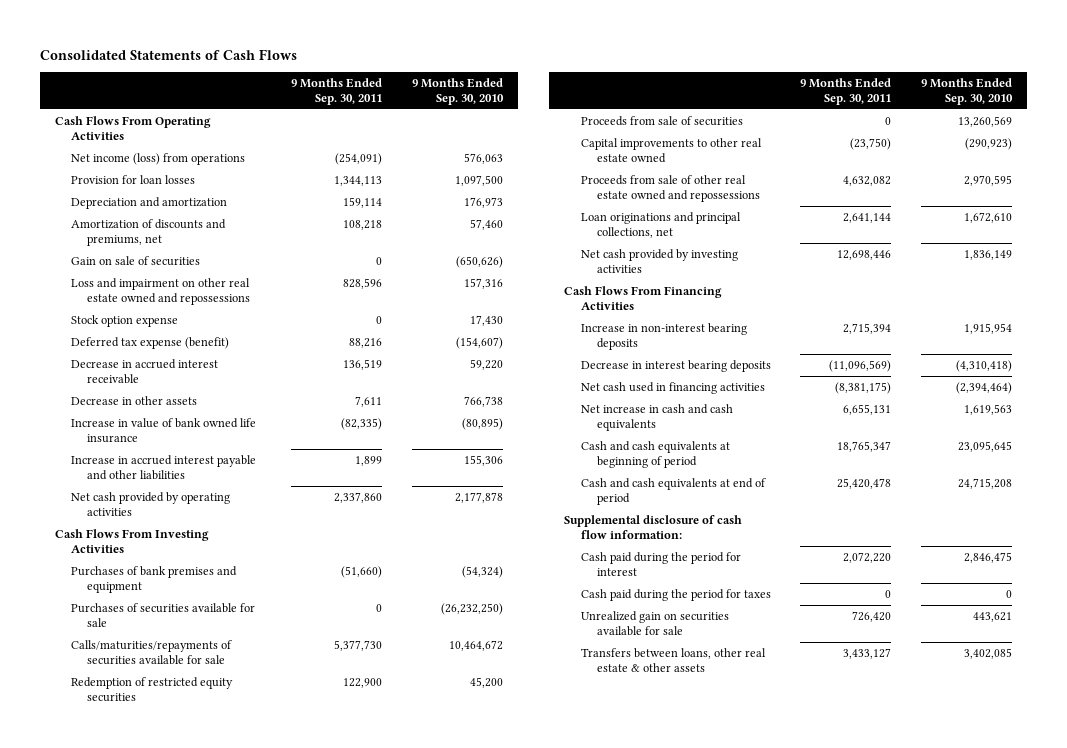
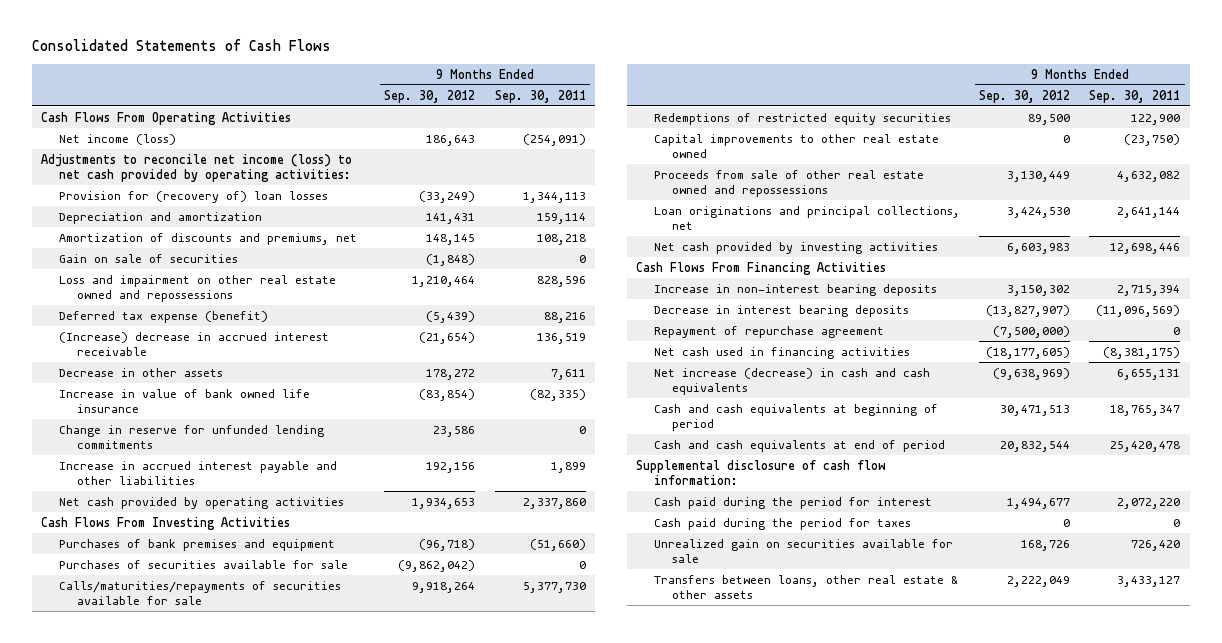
- | 9 Months Ended Sep. 30, 2011 | 9 Months Ended Sep. 30, 2010
+ | 9 Months Ended Sep. 30, 2012 | 9 Months Ended Sep. 30, 2011
- Net income (loss) from operations | (254,091) | 576,063
- Provision for loan losses | 1,344,113 | 1,097,500
+ Net income (loss) | 186,643 | (254,091)
+ Adjustments to reconcile net income (loss) to net cash provided by operating activities:
+ Provision for (recovery of) loan losses | (33,249) | 1,344,113
- Stock option expense | 0 | 17,430
- Decrease in accrued interest receivable | 136,519 | 59,220
+ (Increase) decrease in accrued interest receivable | (21,654) | 136,519
+ Change in reserve for unfunded lending commitments | 23,586 | 0
- Redemption of restricted equity securities | 122,900 | 45,200
- Proceeds from sale of securities | 0 | 13,260,569
+ Redemptions of restricted equity securities | 89,500 | 122,900
+ Repayment of repurchase agreement | (7,500,000) | 0
- Net increase in cash and cash equivalents | 6,655,131 | 1,619,563
+ Net increase (decrease) in cash and cash equivalents | (9,638,969) | 6,655,131

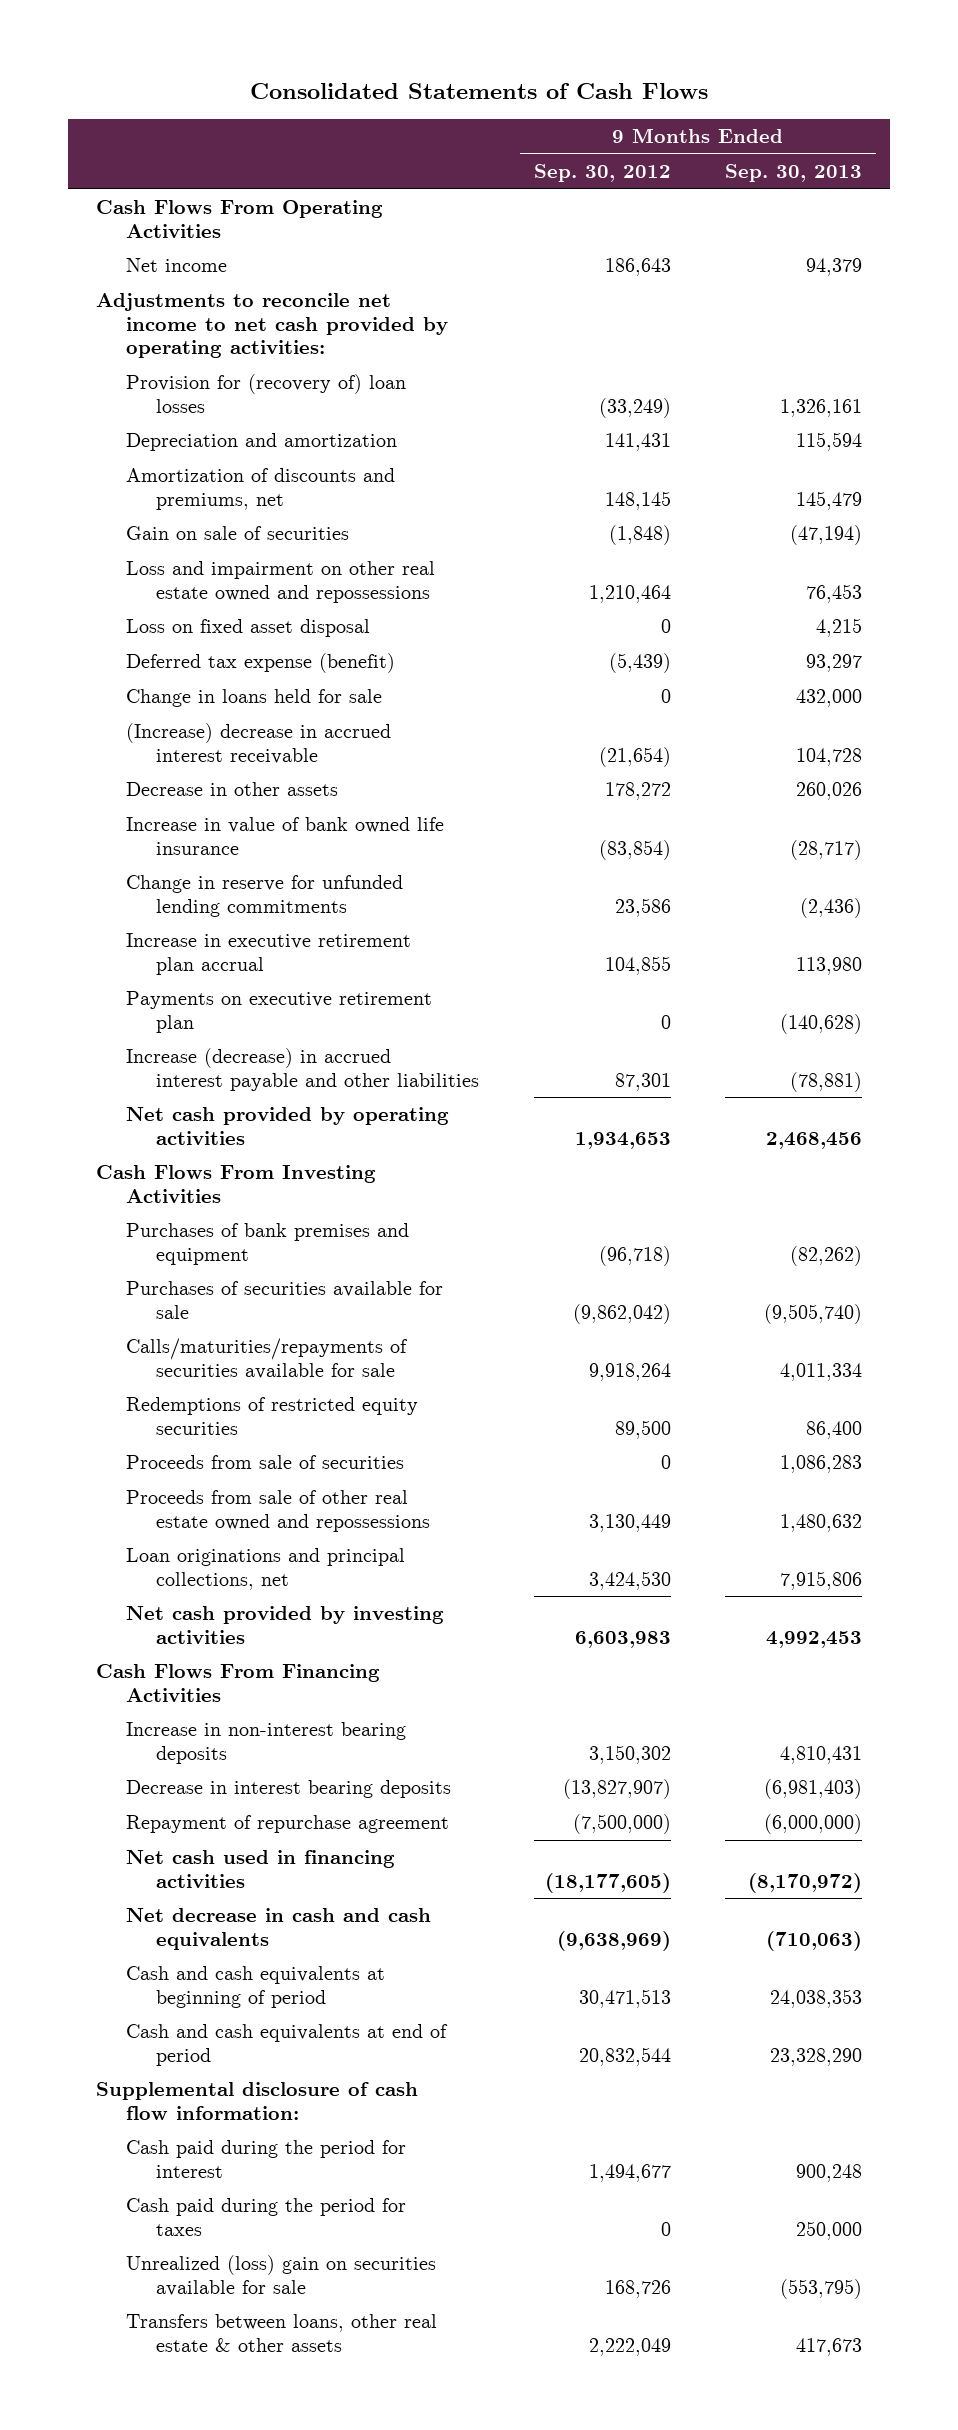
- | 9 Months Ended Sep. 30, 2012 | 9 Months Ended Sep. 30, 2011
+ | 9 Months Ended Sep. 30, 2012 | 9 Months Ended Sep. 30, 2013
- Net income (loss) | 186,643 | (254,091)
- Adjustments to reconcile net income (loss) to net cash provided by operating activities:
+ Net income | 186,643 | 94,379
+ Adjustments to reconcile net income to net cash provided by operating activities:
+ Loss on fixed asset disposal | 0 | 4,215
+ Change in loans held for sale | 0 | 432,000
- Increase in accrued interest payable and other liabilities | 192,156 | 1,899
+ Increase in executive retirement plan accrual | 104,855 | 113,980
+ Payments on executive retirement plan | 0 | (140,628)
+ Increase (decrease) in accrued interest payable and other liabilities | 87,301 | (78,881)
- Capital improvements to other real estate owned | 0 | (23,750)
+ Proceeds from sale of securities | 0 | 1,086,283
- Net increase (decrease) in cash and cash equivalents | (9,638,969) | 6,655,131
+ Net decrease in cash and cash equivalents | (9,638,969) | (710,063)
- Unrealized gain on securities available for sale | 168,726 | 726,420
+ Unrealized (loss) gain on securities available for sale | 168,726 | (553,795)

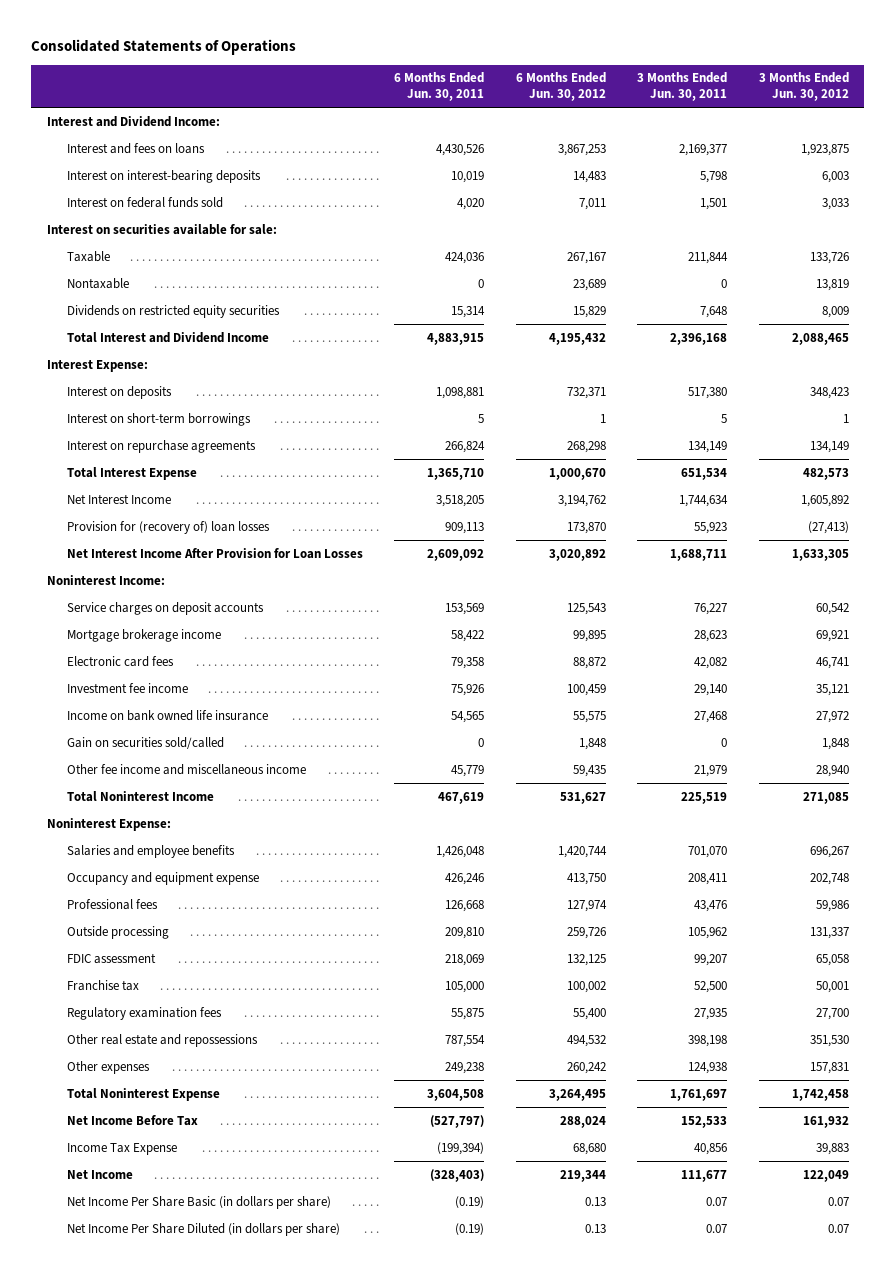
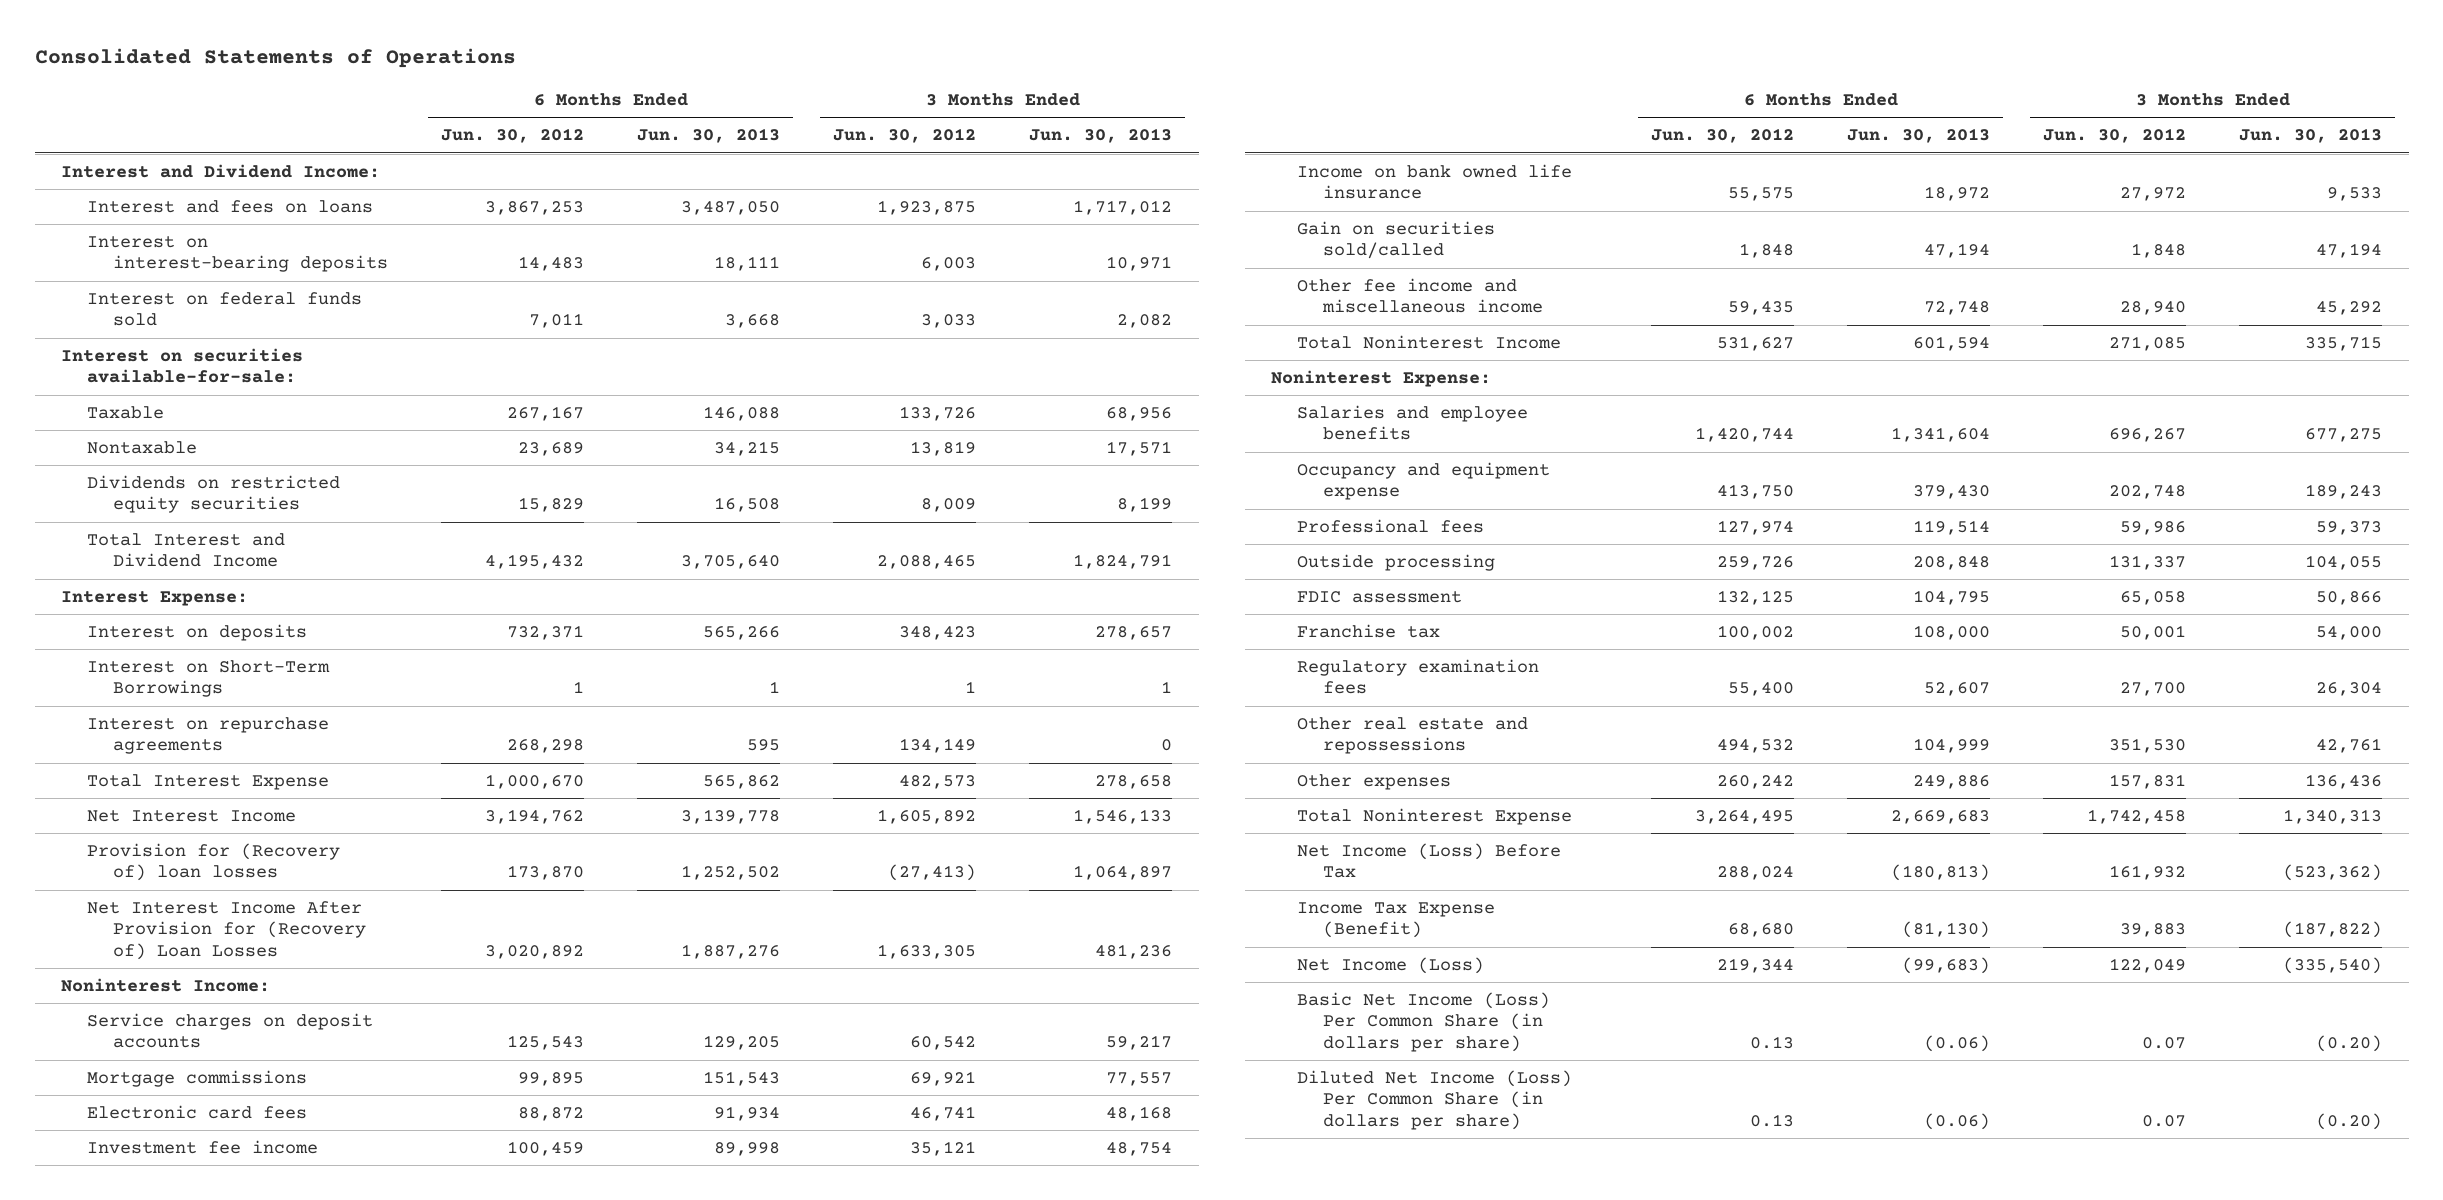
- | 6 Months Ended Jun. 30, 2011 | 6 Months Ended Jun. 30, 2012 | 3 Months Ended Jun. 30, 2011 | 3 Months Ended Jun. 30, 2012
+ | 6 Months Ended Jun. 30, 2012 | 6 Months Ended Jun. 30, 2013 | 3 Months Ended Jun. 30, 2012 | 3 Months Ended Jun. 30, 2013
- Interest on securities available for sale:
+ Interest on securities available-for-sale:
- Interest on short-term borrowings | 5 | 1 | 5 | 1
+ Interest on Short-Term Borrowings | 1 | 1 | 1 | 1
- Provision for (recovery of) loan losses | 909,113 | 173,870 | 55,923 | (27,413)
- Net Interest Income After Provision for Loan Losses | 2,609,092 | 3,020,892 | 1,688,711 | 1,633,305
+ Provision for (Recovery of) loan losses | 173,870 | 1,252,502 | (27,413) | 1,064,897
+ Net Interest Income After Provision for (Recovery of) Loan Losses | 3,020,892 | 1,887,276 | 1,633,305 | 481,236
- Mortgage brokerage income | 58,422 | 99,895 | 28,623 | 69,921
+ Mortgage commissions | 99,895 | 151,543 | 69,921 | 77,557
- Net Income Before Tax | (527,797) | 288,024 | 152,533 | 161,932
- Income Tax Expense | (199,394) | 68,680 | 40,856 | 39,883
- Net Income | (328,403) | 219,344 | 111,677 | 122,049
- Net Income Per Share Basic (in dollars per share) | (0.19) | 0.13 | 0.07 | 0.07
- Net Income Per Share Diluted (in dollars per share) | (0.19) | 0.13 | 0.07 | 0.07
+ Net Income (Loss) Before Tax | 288,024 | (180,813) | 161,932 | (523,362)
+ Income Tax Expense (Benefit) | 68,680 | (81,130) | 39,883 | (187,822)
+ Net Income (Loss) | 219,344 | (99,683) | 122,049 | (335,540)
+ Basic Net Income (Loss) Per Common Share (in dollars per share) | 0.13 | (0.06) | 0.07 | (0.20)
+ Diluted Net Income (Loss) Per Common Share (in dollars per share) | 0.13 | (0.06) | 0.07 | (0.20)

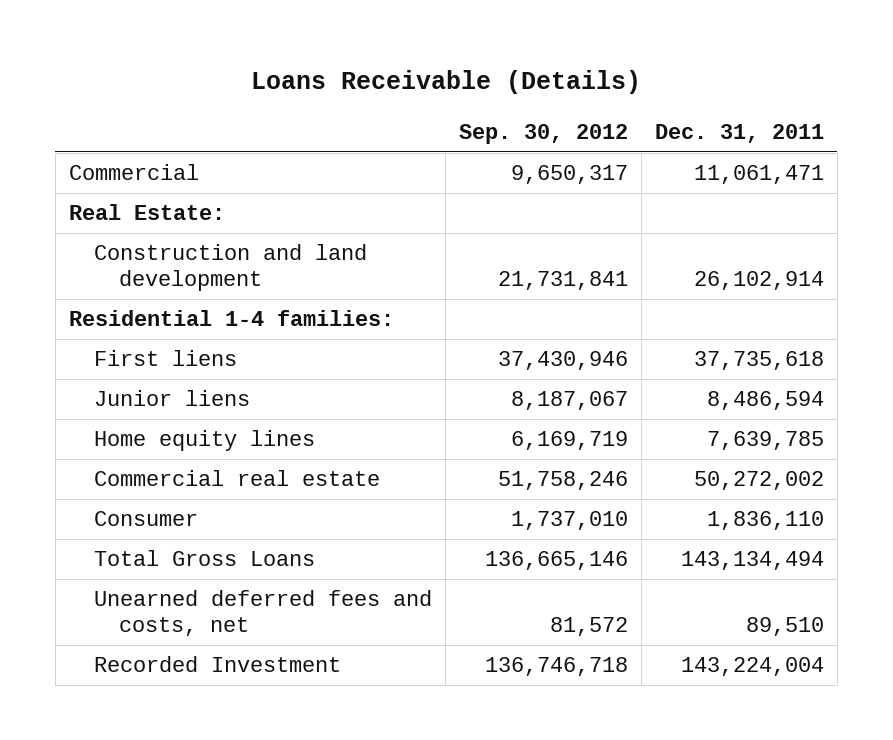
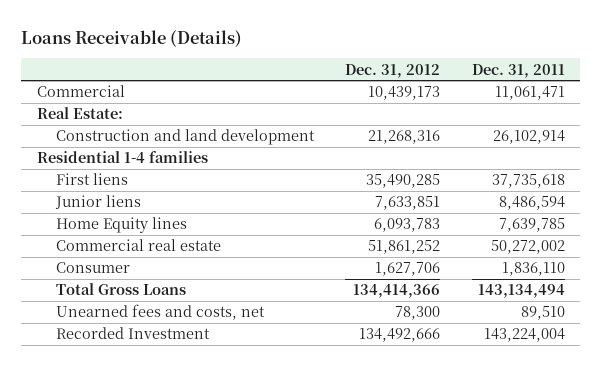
- | Sep. 30, 2012 | Dec. 31, 2011
+ | Dec. 31, 2012 | Dec. 31, 2011
- Residential 1-4 families:
+ Residential 1-4 families
- Home equity lines | 6,169,719 | 7,639,785
+ Home Equity lines | 6,093,783 | 7,639,785
- Unearned deferred fees and costs, net | 81,572 | 89,510
+ Unearned fees and costs, net | 78,300 | 89,510

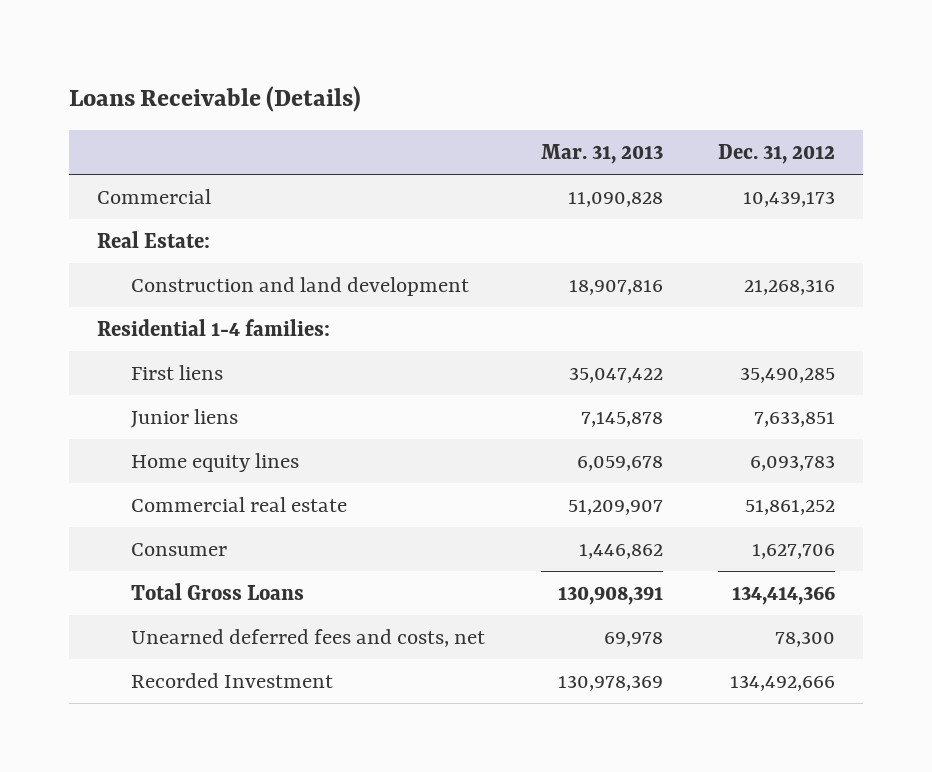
- | Dec. 31, 2012 | Dec. 31, 2011
+ | Mar. 31, 2013 | Dec. 31, 2012
- Residential 1-4 families
+ Residential 1-4 families:
- Home Equity lines | 6,093,783 | 7,639,785
+ Home equity lines | 6,059,678 | 6,093,783
- Unearned fees and costs, net | 78,300 | 89,510
+ Unearned deferred fees and costs, net | 69,978 | 78,300

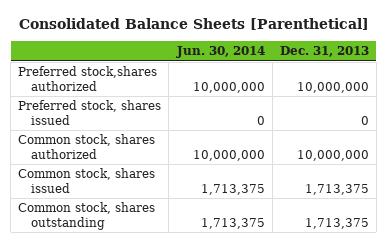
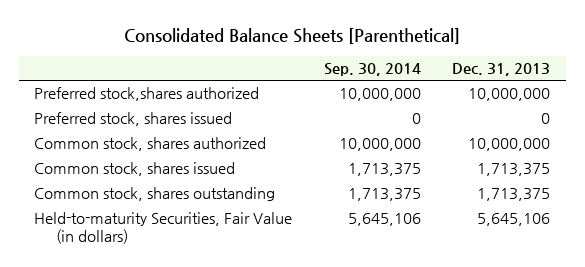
- | Jun. 30, 2014 | Dec. 31, 2013
+ | Sep. 30, 2014 | Dec. 31, 2013
+ Held-to-maturity Securities, Fair Value (in dollars) | 5,645,106 | 5,645,106

